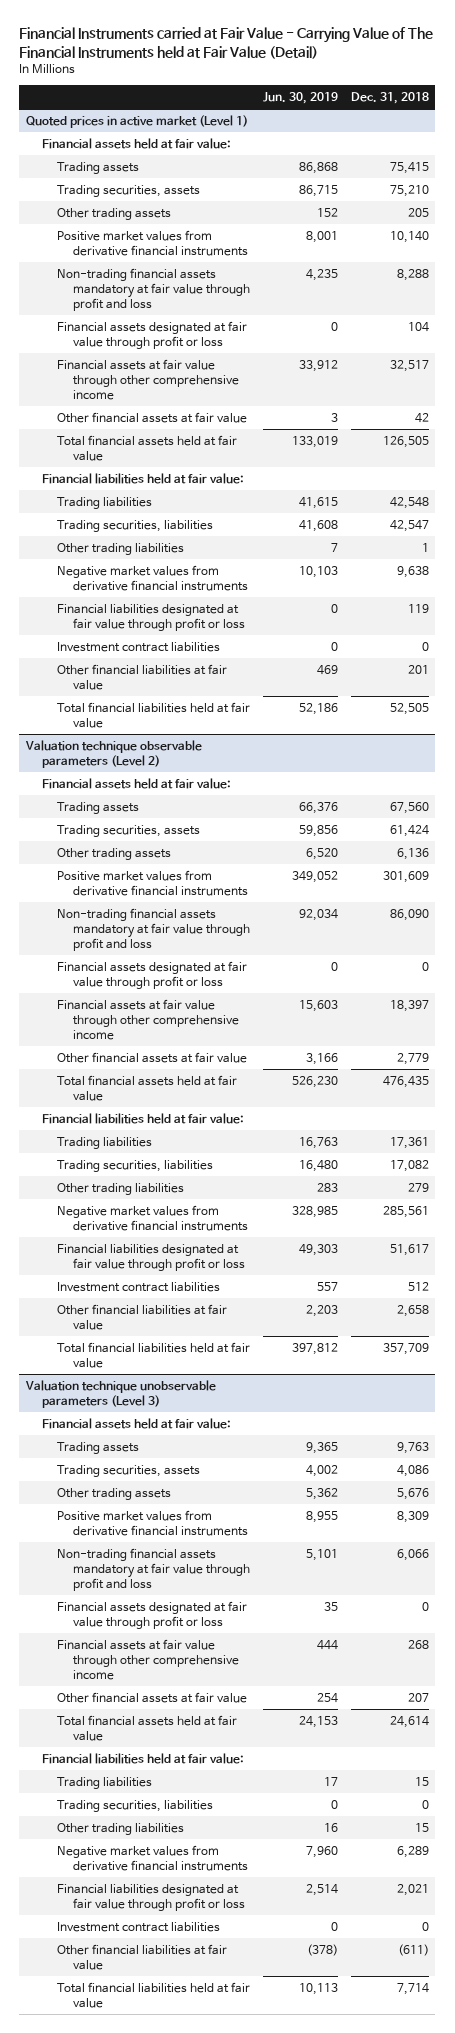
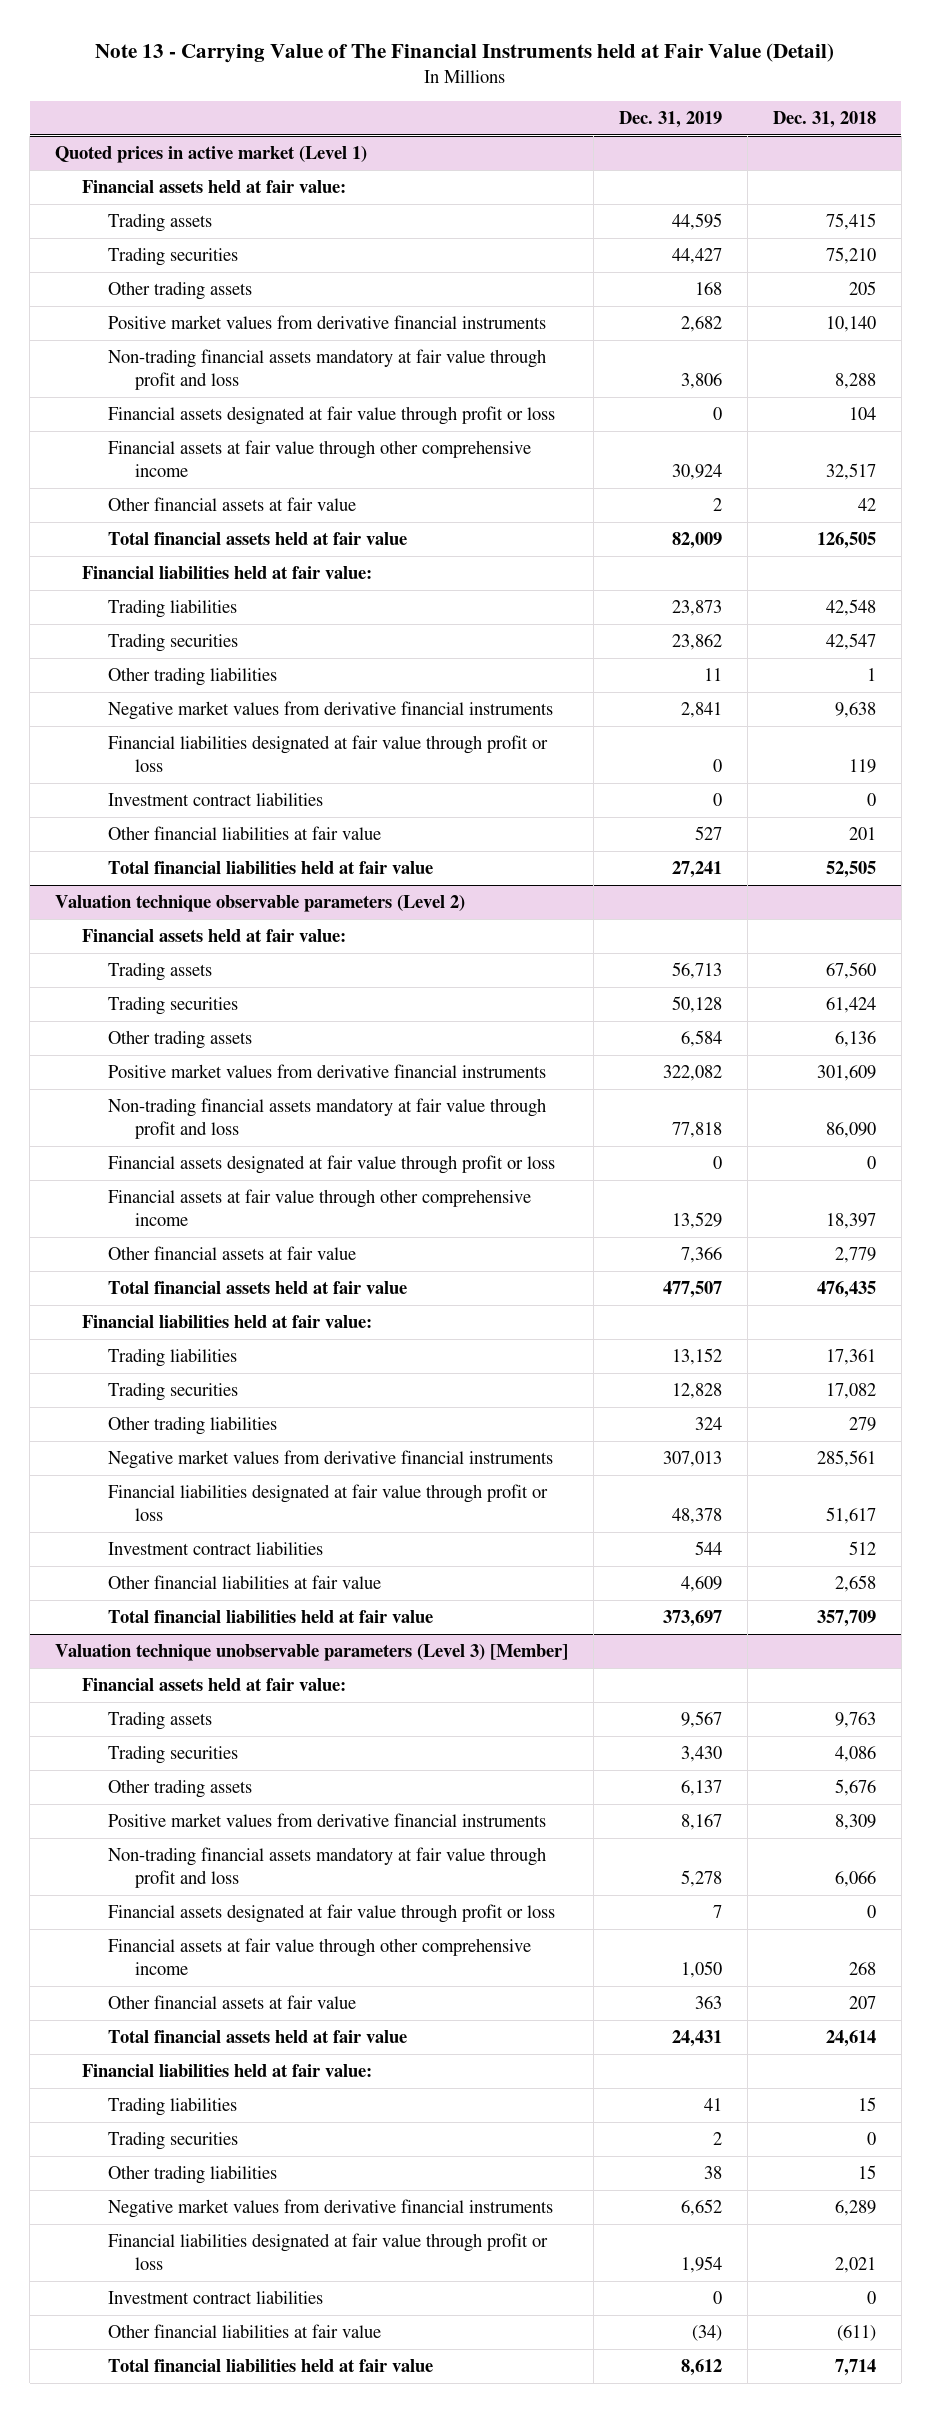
- Financial Instruments carried at Fair Value - Carrying Value of The Financial Instruments held at Fair Value (Detail)
+ Note 13 - Carrying Value of The Financial Instruments held at Fair Value (Detail)
- | Jun. 30, 2019 | Dec. 31, 2018
+ | Dec. 31, 2019 | Dec. 31, 2018
@ Quoted prices in active market (Level 1)
- Trading securities, assets | 86,715 | 75,210
+ Trading securities | 44,427 | 75,210
- Trading securities, liabilities | 41,608 | 42,547
+ Trading securities | 23,862 | 42,547
@ Valuation technique observable parameters (Level 2)
- Trading securities, assets | 59,856 | 61,424
+ Trading securities | 50,128 | 61,424
- Trading securities, liabilities | 16,480 | 17,082
+ Trading securities | 12,828 | 17,082
- Valuation technique unobservable parameters (Level 3)
+ Valuation technique unobservable parameters (Level 3) [Member]
- Trading securities, assets | 4,002 | 4,086
+ Trading securities | 3,430 | 4,086
- Trading securities, liabilities | 0 | 0
+ Trading securities | 2 | 0

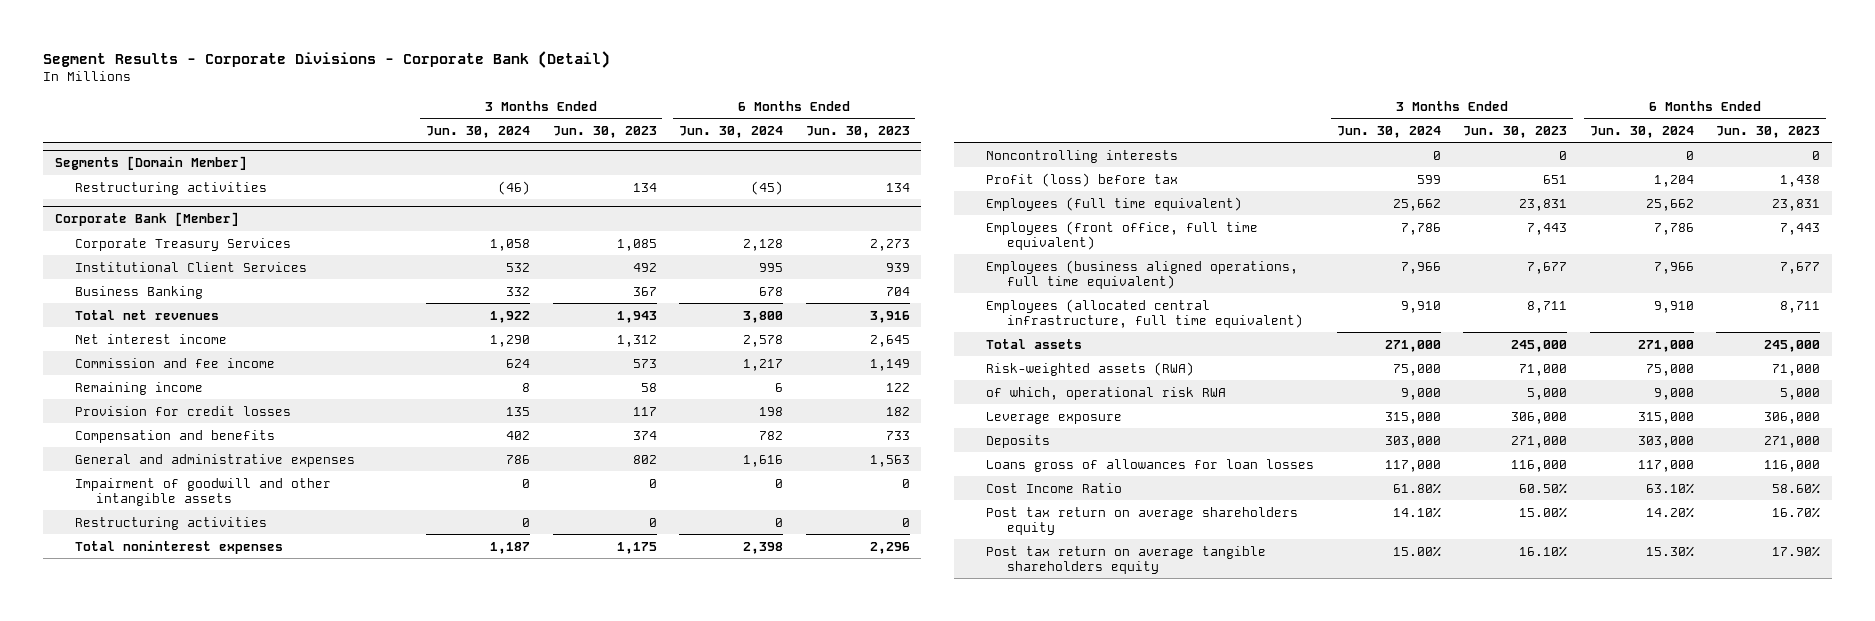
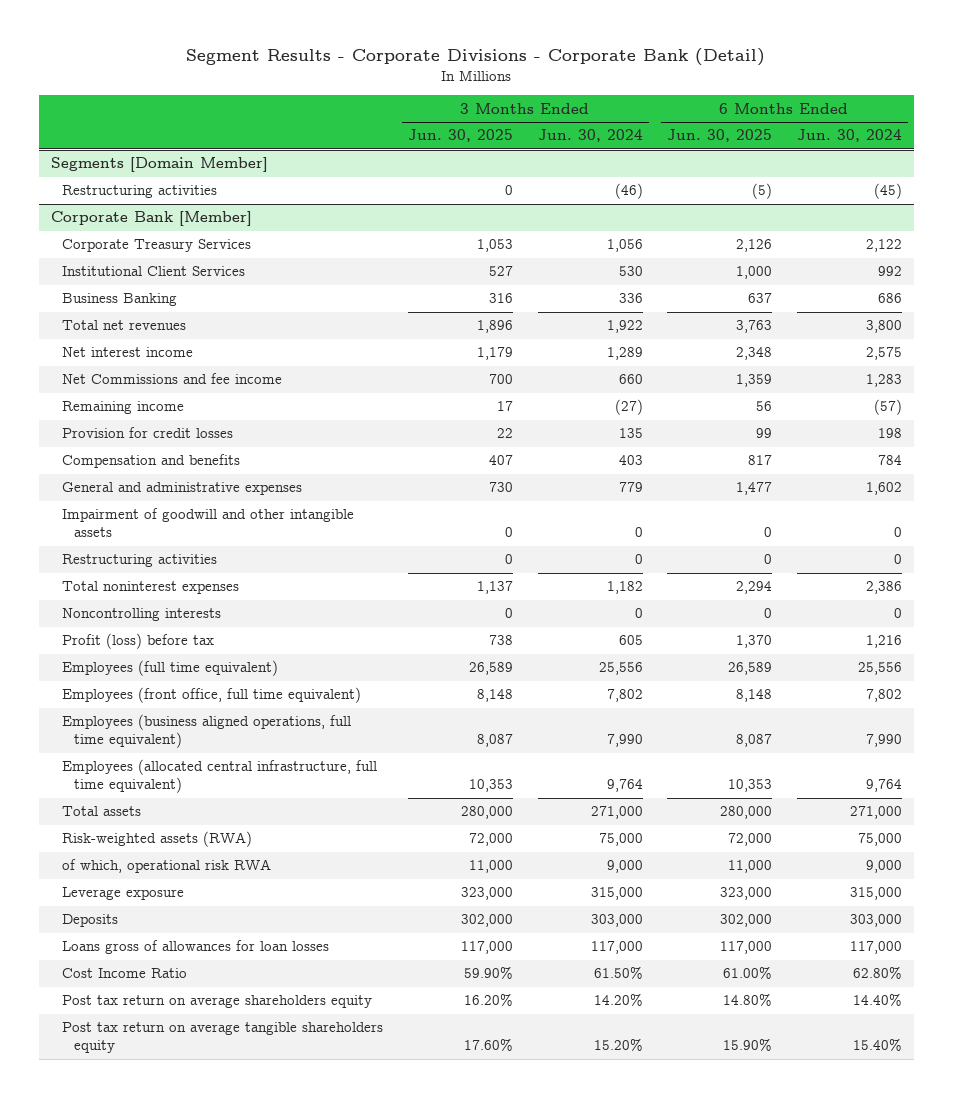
- | 3 Months Ended Jun. 30, 2024 | 3 Months Ended Jun. 30, 2023 | 6 Months Ended Jun. 30, 2024 | 6 Months Ended Jun. 30, 2023
+ | 3 Months Ended Jun. 30, 2025 | 3 Months Ended Jun. 30, 2024 | 6 Months Ended Jun. 30, 2025 | 6 Months Ended Jun. 30, 2024
@ Corporate Bank [Member]
- Corporate Treasury Services | 1,058 | 1,085 | 2,128 | 2,273
- Institutional Client Services | 532 | 492 | 995 | 939
- Business Banking | 332 | 367 | 678 | 704
+ Corporate Treasury Services | 1,053 | 1,056 | 2,126 | 2,122
+ Institutional Client Services | 527 | 530 | 1,000 | 992
+ Business Banking | 316 | 336 | 637 | 686
- Net interest income | 1,290 | 1,312 | 2,578 | 2,645
- Commission and fee income | 624 | 573 | 1,217 | 1,149
- Remaining income | 8 | 58 | 6 | 122
+ Net interest income | 1,179 | 1,289 | 2,348 | 2,575
+ Net Commissions and fee income | 700 | 660 | 1,359 | 1,283
+ Remaining income | 17 | (27) | 56 | (57)
- Compensation and benefits | 402 | 374 | 782 | 733
- General and administrative expenses | 786 | 802 | 1,616 | 1,563
+ Compensation and benefits | 407 | 403 | 817 | 784
+ General and administrative expenses | 730 | 779 | 1,477 | 1,602
- Total noninterest expenses | 1,187 | 1,175 | 2,398 | 2,296
+ Total noninterest expenses | 1,137 | 1,182 | 2,294 | 2,386
- Profit (loss) before tax | 599 | 651 | 1,204 | 1,438
- Employees (full time equivalent) | 25,662 | 23,831 | 25,662 | 23,831
- Employees (front office, full time equivalent) | 7,786 | 7,443 | 7,786 | 7,443
- Employees (business aligned operations, full time equivalent) | 7,966 | 7,677 | 7,966 | 7,677
- Employees (allocated central infrastructure, full time equivalent) | 9,910 | 8,711 | 9,910 | 8,711
+ Profit (loss) before tax | 738 | 605 | 1,370 | 1,216
+ Employees (full time equivalent) | 26,589 | 25,556 | 26,589 | 25,556
+ Employees (front office, full time equivalent) | 8,148 | 7,802 | 8,148 | 7,802
+ Employees (business aligned operations, full time equivalent) | 8,087 | 7,990 | 8,087 | 7,990
+ Employees (allocated central infrastructure, full time equivalent) | 10,353 | 9,764 | 10,353 | 9,764
- Cost Income Ratio | 61.80% | 60.50% | 63.10% | 58.60%
- Post tax return on average shareholders equity | 14.10% | 15.00% | 14.20% | 16.70%
- Post tax return on average tangible shareholders equity | 15.00% | 16.10% | 15.30% | 17.90%
+ Cost Income Ratio | 59.90% | 61.50% | 61.00% | 62.80%
+ Post tax return on average shareholders equity | 16.20% | 14.20% | 14.80% | 14.40%
+ Post tax return on average tangible shareholders equity | 17.60% | 15.20% | 15.90% | 15.40%

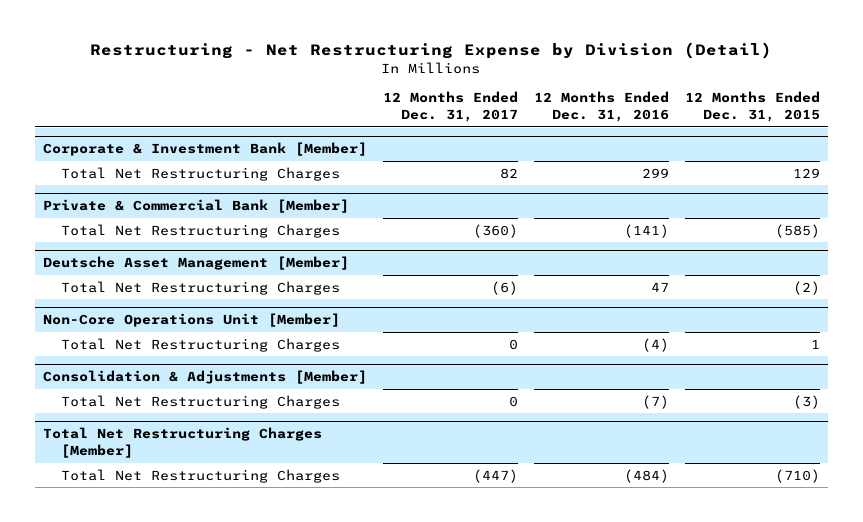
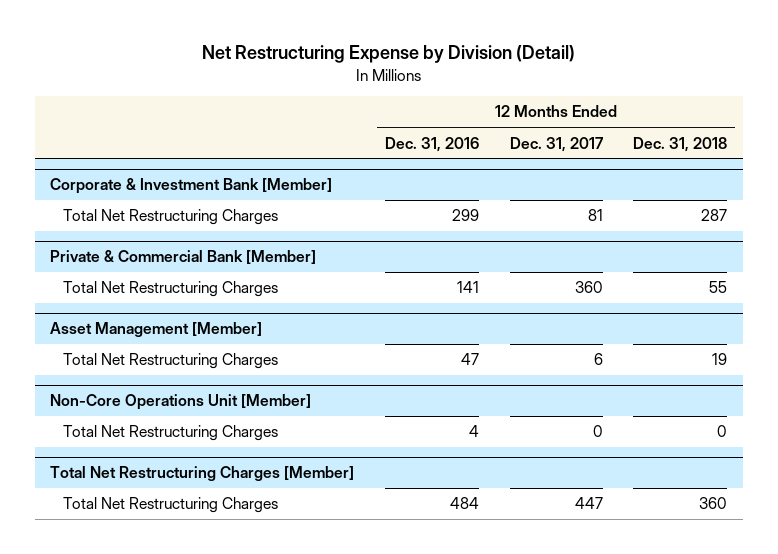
- Restructuring - Net Restructuring Expense by Division (Detail)
+ Net Restructuring Expense by Division (Detail)
- | 12 Months Ended Dec. 31, 2017 | 12 Months Ended Dec. 31, 2016 | 12 Months Ended Dec. 31, 2015
+ | 12 Months Ended Dec. 31, 2016 | 12 Months Ended Dec. 31, 2017 | 12 Months Ended Dec. 31, 2018
@ Corporate & Investment Bank [Member]
- Total Net Restructuring Charges | 82 | 299 | 129
+ Total Net Restructuring Charges | 299 | 81 | 287
@ Private & Commercial Bank [Member]
- Total Net Restructuring Charges | (360) | (141) | (585)
- Deutsche Asset Management [Member]
- Total Net Restructuring Charges | (6) | 47 | (2)
@ Private & Commercial Bank [Member]
+ Total Net Restructuring Charges | 141 | 360 | 55
+ Asset Management [Member]
+ Total Net Restructuring Charges | 47 | 6 | 19
@ Non-Core Operations Unit [Member]
- Total Net Restructuring Charges | 0 | (4) | 1
- Consolidation & Adjustments [Member]
- Total Net Restructuring Charges | 0 | (7) | (3)
@ Non-Core Operations Unit [Member]
+ Total Net Restructuring Charges | 4 | 0 | 0
@ Total Net Restructuring Charges [Member]
- Total Net Restructuring Charges | (447) | (484) | (710)
+ Total Net Restructuring Charges | 484 | 447 | 360

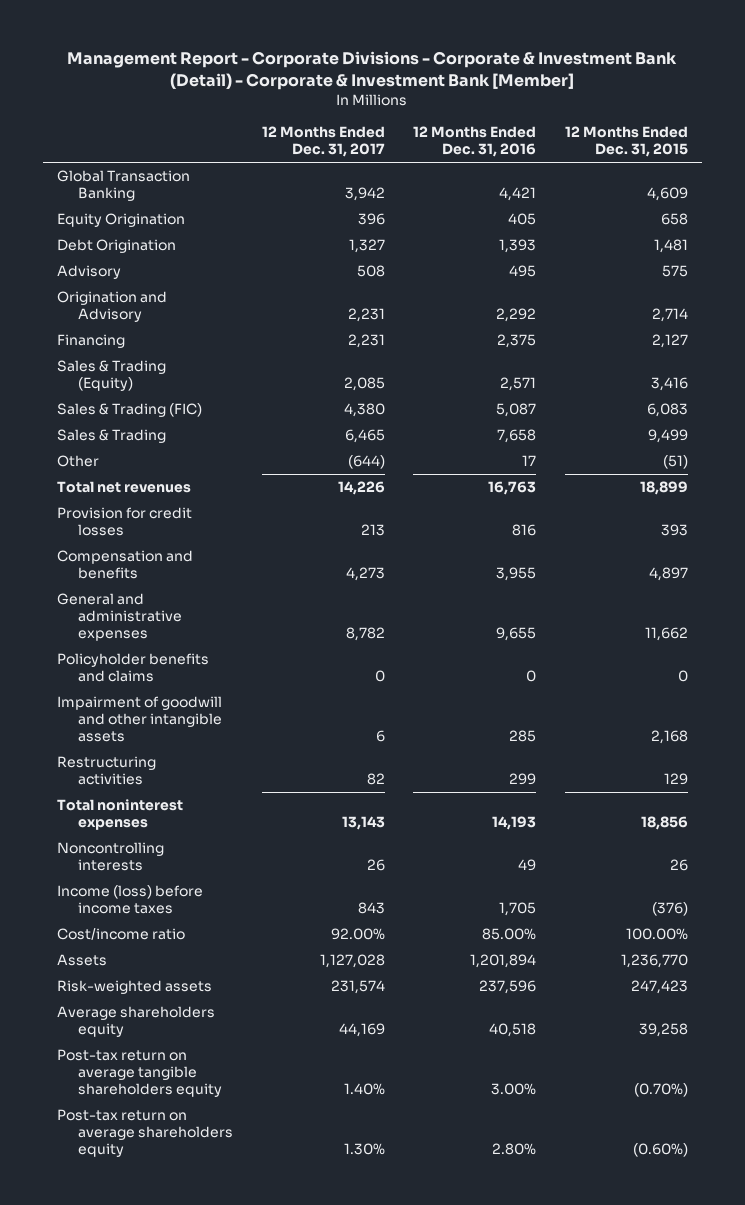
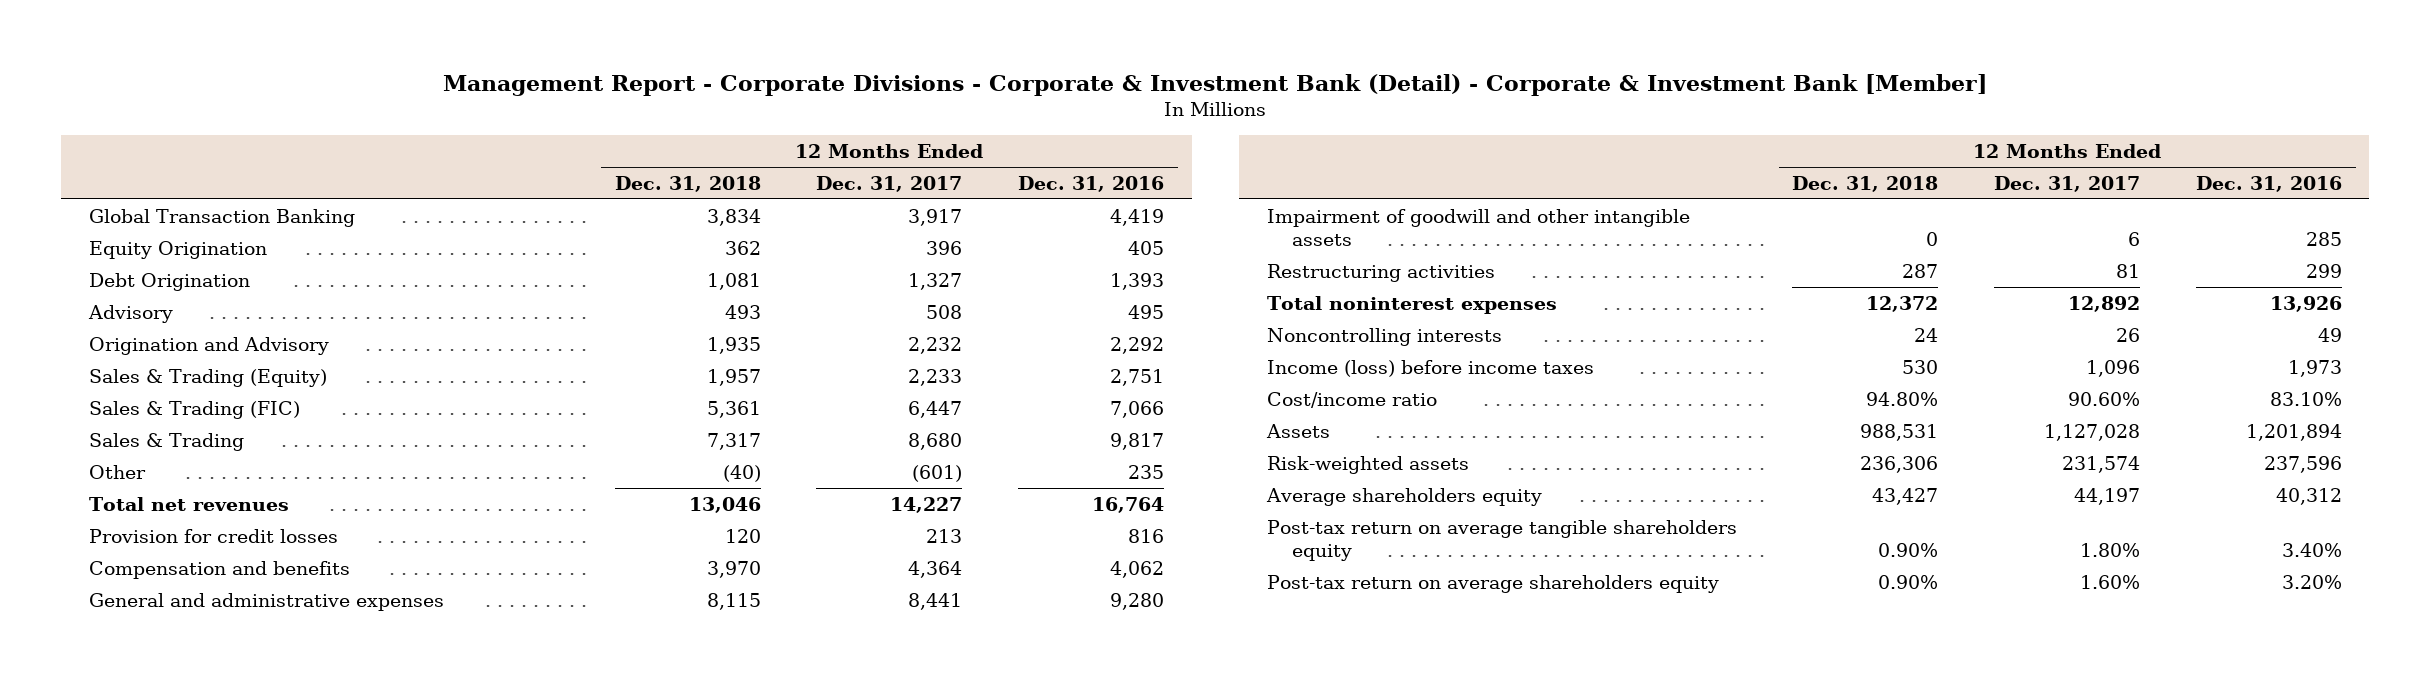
- | 12 Months Ended Dec. 31, 2017 | 12 Months Ended Dec. 31, 2016 | 12 Months Ended Dec. 31, 2015
+ | 12 Months Ended Dec. 31, 2018 | 12 Months Ended Dec. 31, 2017 | 12 Months Ended Dec. 31, 2016
- Global Transaction Banking | 3,942 | 4,421 | 4,609
+ Global Transaction Banking | 3,834 | 3,917 | 4,419
- Origination and Advisory | 2,231 | 2,292 | 2,714
- Financing | 2,231 | 2,375 | 2,127
- Sales & Trading (Equity) | 2,085 | 2,571 | 3,416
- Sales & Trading (FIC) | 4,380 | 5,087 | 6,083
- Sales & Trading | 6,465 | 7,658 | 9,499
- Other | (644) | 17 | (51)
- Total net revenues | 14,226 | 16,763 | 18,899
+ Origination and Advisory | 1,935 | 2,232 | 2,292
+ Sales & Trading (Equity) | 1,957 | 2,233 | 2,751
+ Sales & Trading (FIC) | 5,361 | 6,447 | 7,066
+ Sales & Trading | 7,317 | 8,680 | 9,817
+ Other | (40) | (601) | 235
+ Total net revenues | 13,046 | 14,227 | 16,764
- Compensation and benefits | 4,273 | 3,955 | 4,897
- General and administrative expenses | 8,782 | 9,655 | 11,662
- Policyholder benefits and claims | 0 | 0 | 0
+ Compensation and benefits | 3,970 | 4,364 | 4,062
+ General and administrative expenses | 8,115 | 8,441 | 9,280
- Restructuring activities | 82 | 299 | 129
- Total noninterest expenses | 13,143 | 14,193 | 18,856
+ Restructuring activities | 287 | 81 | 299
+ Total noninterest expenses | 12,372 | 12,892 | 13,926
- Income (loss) before income taxes | 843 | 1,705 | (376)
- Cost/income ratio | 92.00% | 85.00% | 100.00%
+ Income (loss) before income taxes | 530 | 1,096 | 1,973
+ Cost/income ratio | 94.80% | 90.60% | 83.10%
- Average shareholders equity | 44,169 | 40,518 | 39,258
- Post-tax return on average tangible shareholders equity | 1.40% | 3.00% | (0.70%)
- Post-tax return on average shareholders equity | 1.30% | 2.80% | (0.60%)
+ Average shareholders equity | 43,427 | 44,197 | 40,312
+ Post-tax return on average tangible shareholders equity | 0.90% | 1.80% | 3.40%
+ Post-tax return on average shareholders equity | 0.90% | 1.60% | 3.20%

